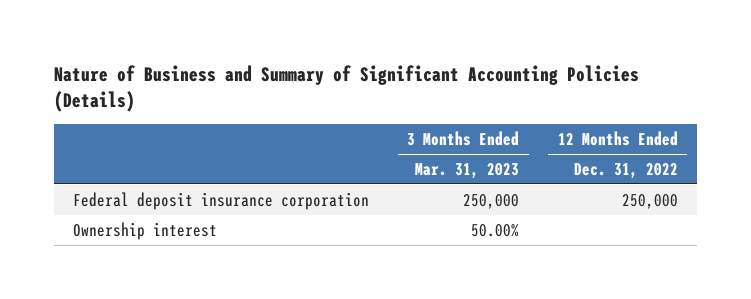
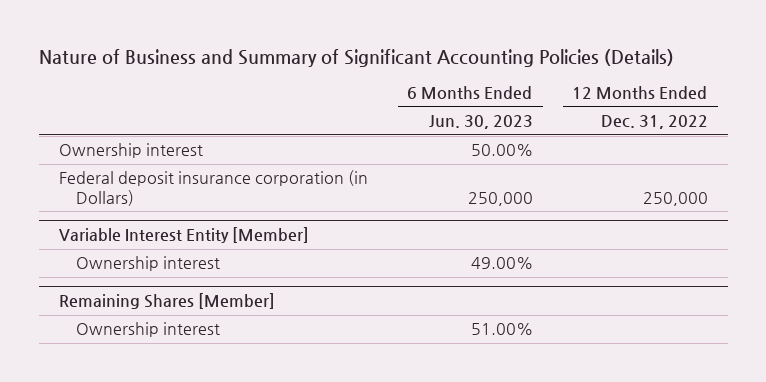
- | 3 Months Ended Mar. 31, 2023 | 12 Months Ended Dec. 31, 2022
+ | 6 Months Ended Jun. 30, 2023 | 12 Months Ended Dec. 31, 2022
- Federal deposit insurance corporation | 250,000 | 250,000
+ Federal deposit insurance corporation (in Dollars) | 250,000 | 250,000
+ Variable Interest Entity [Member]
+ Ownership interest | 49.00% |
+ Remaining Shares [Member]
+ Ownership interest | 51.00% |

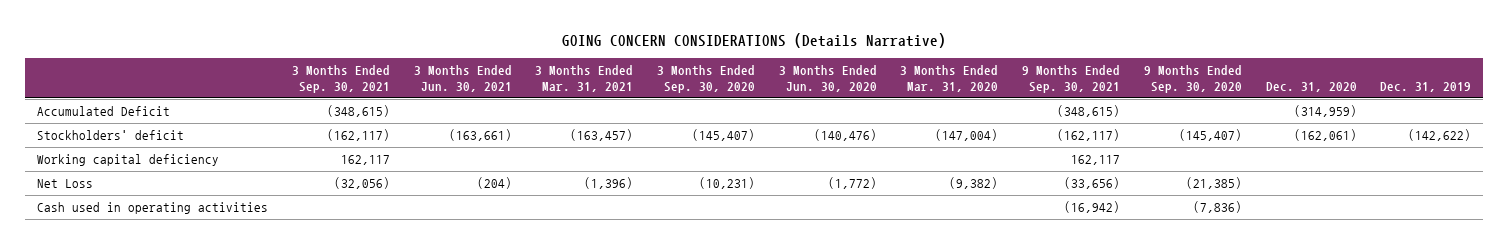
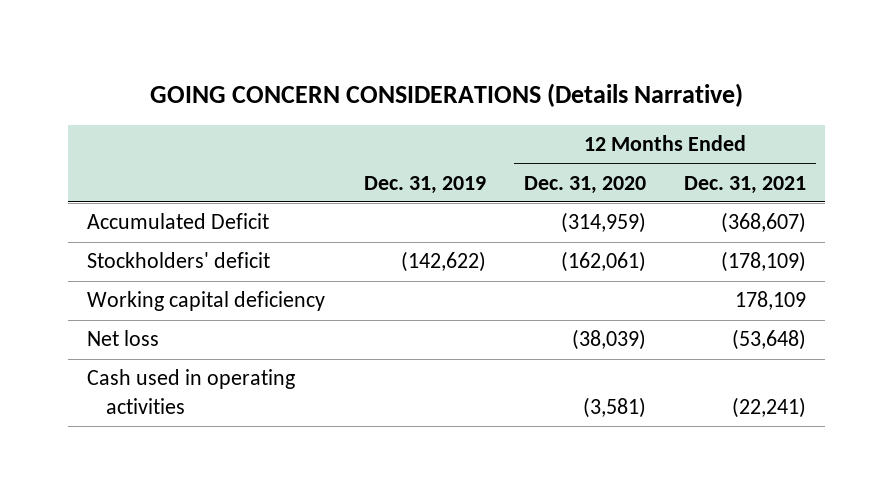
- | 3 Months Ended Sep. 30, 2021 | 3 Months Ended Jun. 30, 2021 | 3 Months Ended Mar. 31, 2021 | 3 Months Ended Sep. 30, 2020 | 3 Months Ended Jun. 30, 2020 | 3 Months Ended Mar. 31, 2020 | 9 Months Ended Sep. 30, 2021 | 9 Months Ended Sep. 30, 2020 | Dec. 31, 2020 | Dec. 31, 2019
+ | Dec. 31, 2019 | 12 Months Ended Dec. 31, 2020 | 12 Months Ended Dec. 31, 2021
- Net Loss | (32,056) | (204) | (1,396) | (10,231) | (1,772) | (9,382) | (33,656) | (21,385) | |
+ Net loss | | (38,039) | (53,648)

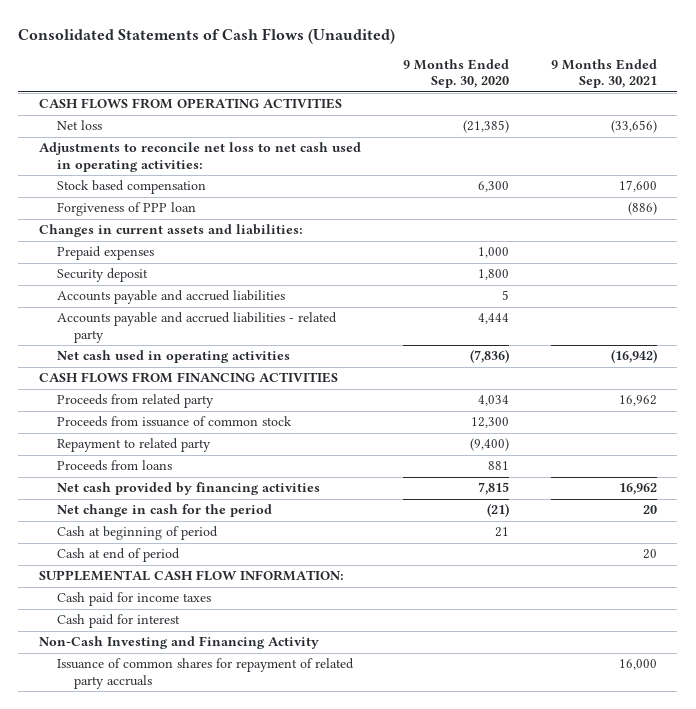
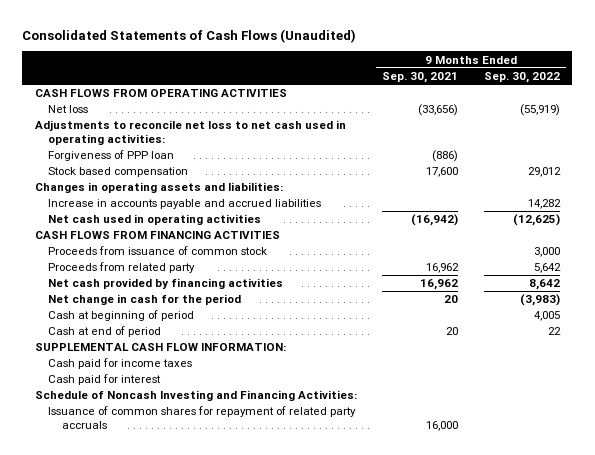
- | 9 Months Ended Sep. 30, 2020 | 9 Months Ended Sep. 30, 2021
+ | 9 Months Ended Sep. 30, 2021 | 9 Months Ended Sep. 30, 2022
- Changes in current assets and liabilities:
- Prepaid expenses | 1,000 |
- Security deposit | 1,800 |
- Accounts payable and accrued liabilities | 5 |
- Accounts payable and accrued liabilities - related party | 4,444 |
moved down: Stock based compensation | 17,600 | 29,012
+ Changes in operating assets and liabilities:
+ Increase in accounts payable and accrued liabilities | | 14,282
- Repayment to related party | (9,400) |
- Proceeds from loans | 881 |
moved down: Proceeds from related party | 16,962 | 5,642
- Non-Cash Investing and Financing Activity
+ Schedule of Noncash Investing and Financing Activities:

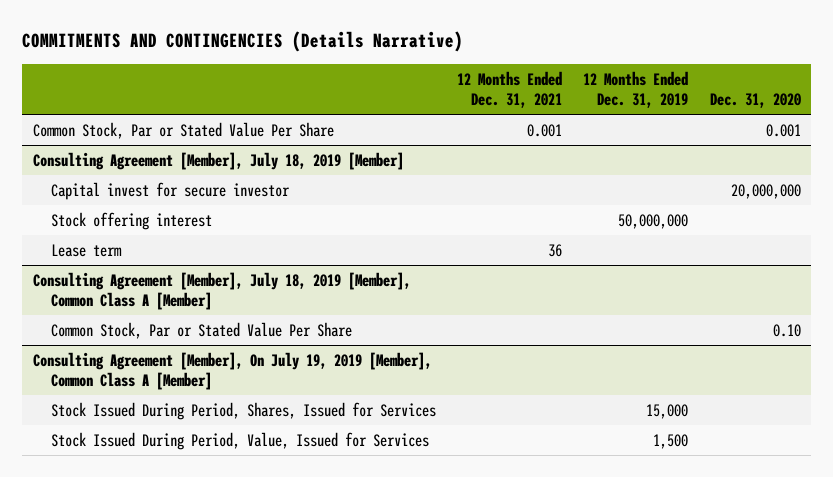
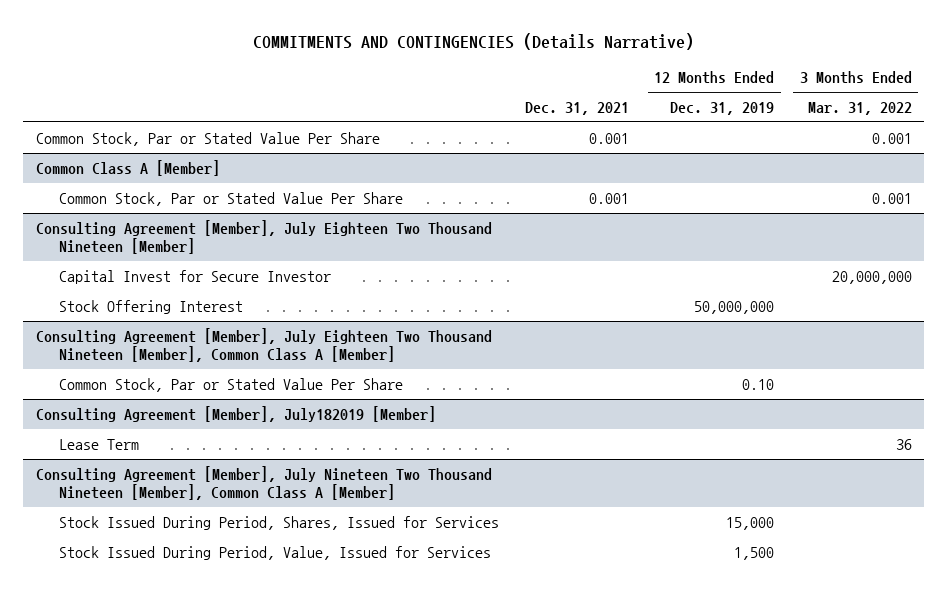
- | 12 Months Ended Dec. 31, 2021 | 12 Months Ended Dec. 31, 2019 | Dec. 31, 2020
+ | Dec. 31, 2021 | 12 Months Ended Dec. 31, 2019 | 3 Months Ended Mar. 31, 2022
- Consulting Agreement [Member], July 18, 2019 [Member]
- Capital invest for secure investor | | | 20,000,000
- Stock offering interest | | 50,000,000 |
- Lease term | 36 | |
- Consulting Agreement [Member], July 18, 2019 [Member], Common Class A [Member]
- Common Stock, Par or Stated Value Per Share | | | 0.10
- Consulting Agreement [Member], On July 19, 2019 [Member], Common Class A [Member]
- Stock Issued During Period, Shares, Issued for Services | | 15,000 |
- Stock Issued During Period, Value, Issued for Services | | 1,500 |
+ Common Class A [Member]
+ Common Stock, Par or Stated Value Per Share | 0.001 | | 0.001
+ Consulting Agreement [Member], July Eighteen Two Thousand Nineteen [Member]
+ Capital Invest for Secure Investor | | | 20,000,000
+ Stock Offering Interest | | 50,000,000 |
+ Consulting Agreement [Member], July Eighteen Two Thousand Nineteen [Member], Common Class A [Member]
+ Common Stock, Par or Stated Value Per Share | | 0.10 |
+ Consulting Agreement [Member], July182019 [Member]
+ Lease Term | | | 36
+ Consulting Agreement [Member], July Nineteen Two Thousand Nineteen [Member], Common Class A [Member]
+ Stock Issued During Period, Shares, Issued for Services | | 15,000 |
+ Stock Issued During Period, Value, Issued for Services | | 1,500 |

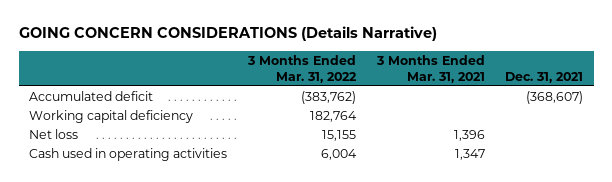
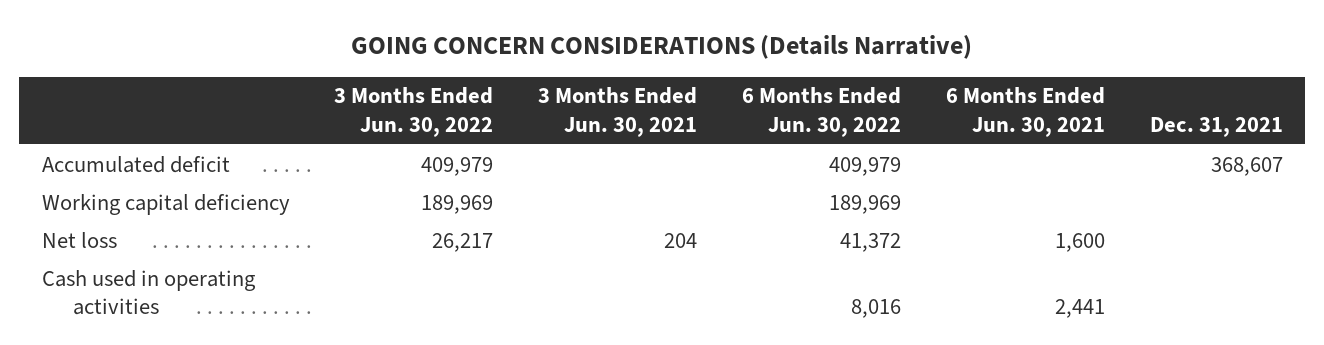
- | 3 Months Ended Mar. 31, 2022 | 3 Months Ended Mar. 31, 2021 | Dec. 31, 2021
+ | 3 Months Ended Jun. 30, 2022 | 3 Months Ended Jun. 30, 2021 | 6 Months Ended Jun. 30, 2022 | 6 Months Ended Jun. 30, 2021 | Dec. 31, 2021
- Accumulated deficit | (383,762) | | (368,607)
+ Accumulated deficit | 409,979 | | 409,979 | | 368,607

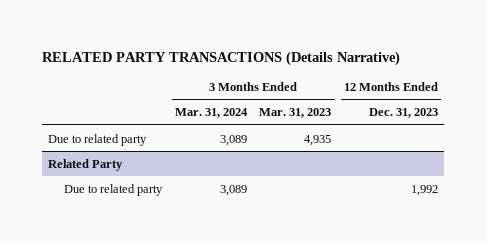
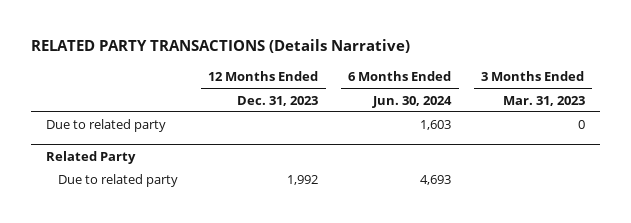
- | 3 Months Ended Mar. 31, 2024 | 3 Months Ended Mar. 31, 2023 | 12 Months Ended Dec. 31, 2023
+ | 12 Months Ended Dec. 31, 2023 | 6 Months Ended Jun. 30, 2024 | 3 Months Ended Mar. 31, 2023
- Due to related party | 3,089 | 4,935 |
+ Due to related party | | 1,603 | 0

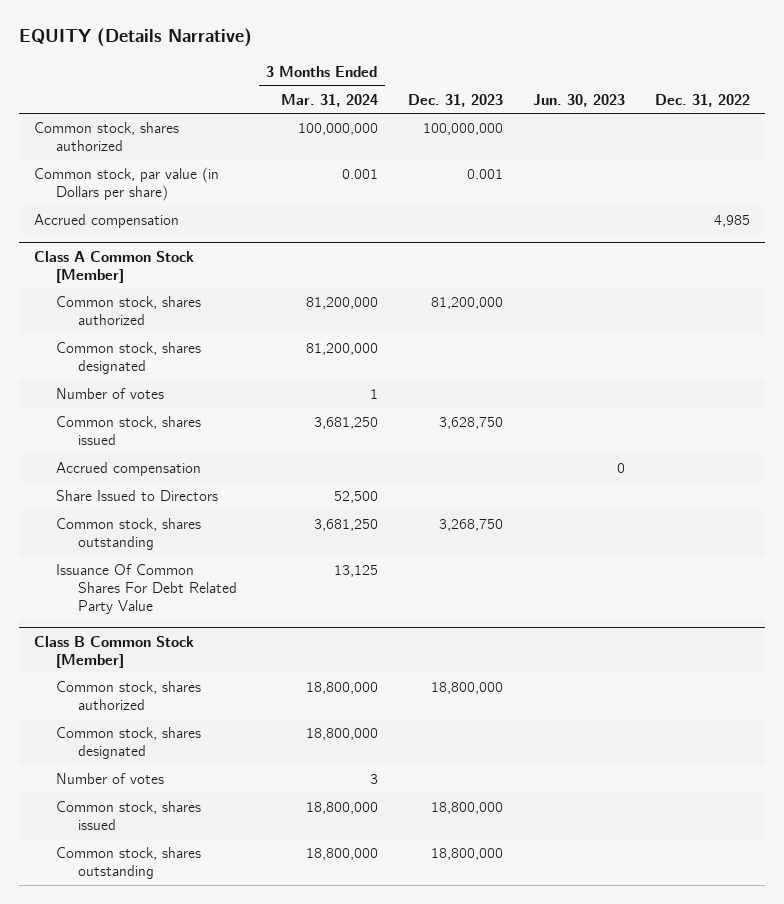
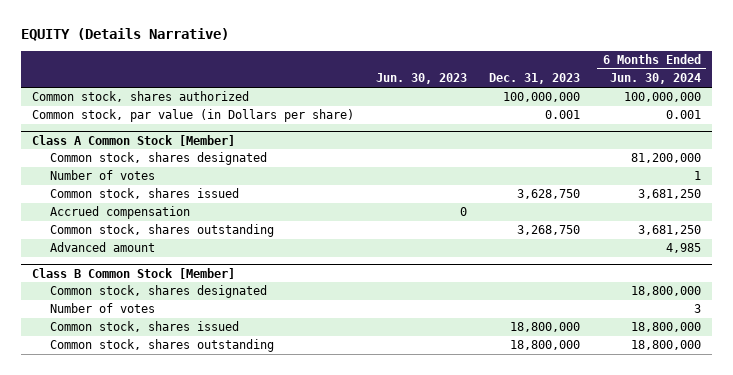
- | 3 Months Ended Mar. 31, 2024 | Dec. 31, 2023 | Jun. 30, 2023 | Dec. 31, 2022
+ | Jun. 30, 2023 | Dec. 31, 2023 | 6 Months Ended Jun. 30, 2024
- Accrued compensation | | | | 4,985
@ Class A Common Stock [Member]
- Common stock, shares authorized | 81,200,000 | 81,200,000 | |
- Share Issued to Directors | 52,500 | | |
- Issuance Of Common Shares For Debt Related Party Value | 13,125 | | |
+ Advanced amount | | | 4,985
@ Class B Common Stock [Member]
- Common stock, shares authorized | 18,800,000 | 18,800,000 | |

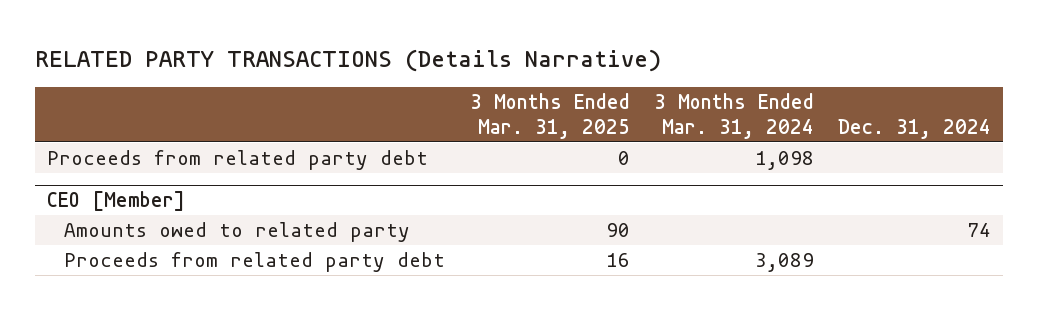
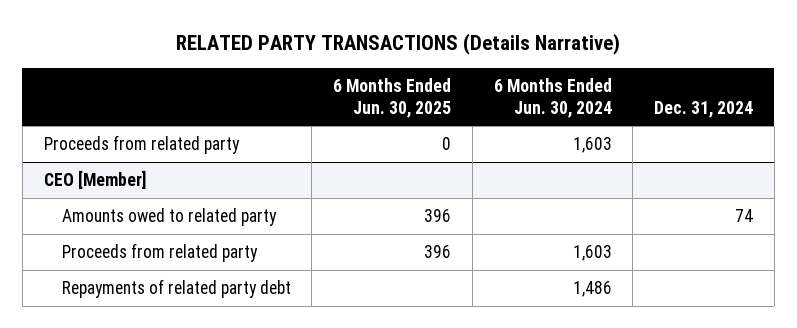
- | 3 Months Ended Mar. 31, 2025 | 3 Months Ended Mar. 31, 2024 | Dec. 31, 2024
+ | 6 Months Ended Jun. 30, 2025 | 6 Months Ended Jun. 30, 2024 | Dec. 31, 2024
- Proceeds from related party debt | 0 | 1,098 |
+ Proceeds from related party | 0 | 1,603 |
@ CEO [Member]
- Proceeds from related party debt | 16 | 3,089 |
+ Proceeds from related party | 396 | 1,603 |
+ Repayments of related party debt | | 1,486 |

